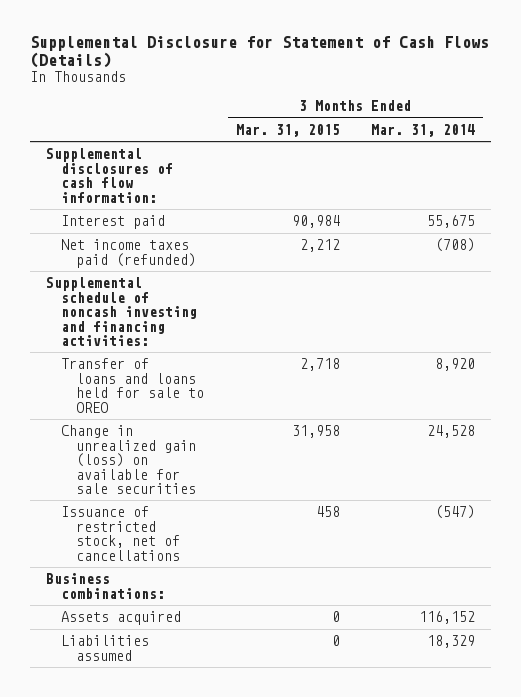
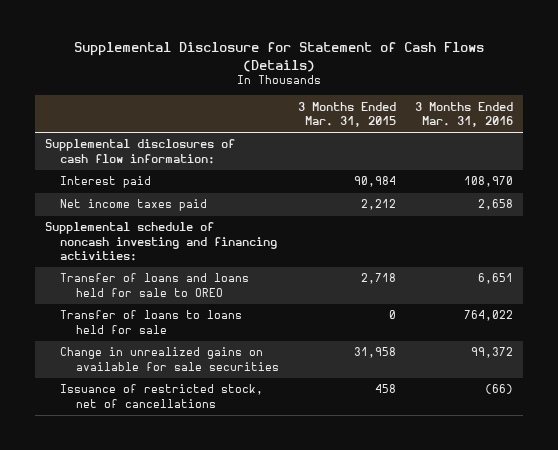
- | 3 Months Ended Mar. 31, 2015 | 3 Months Ended Mar. 31, 2014
+ | 3 Months Ended Mar. 31, 2015 | 3 Months Ended Mar. 31, 2016
- Net income taxes paid (refunded) | 2,212 | (708)
+ Net income taxes paid | 2,212 | 2,658
- Change in unrealized gain (loss) on available for sale securities | 31,958 | 24,528
+ Transfer of loans to loans held for sale | 0 | 764,022
+ Change in unrealized gains on available for sale securities | 31,958 | 99,372
- Business combinations:
- Assets acquired | 0 | 116,152
- Liabilities assumed | 0 | 18,329

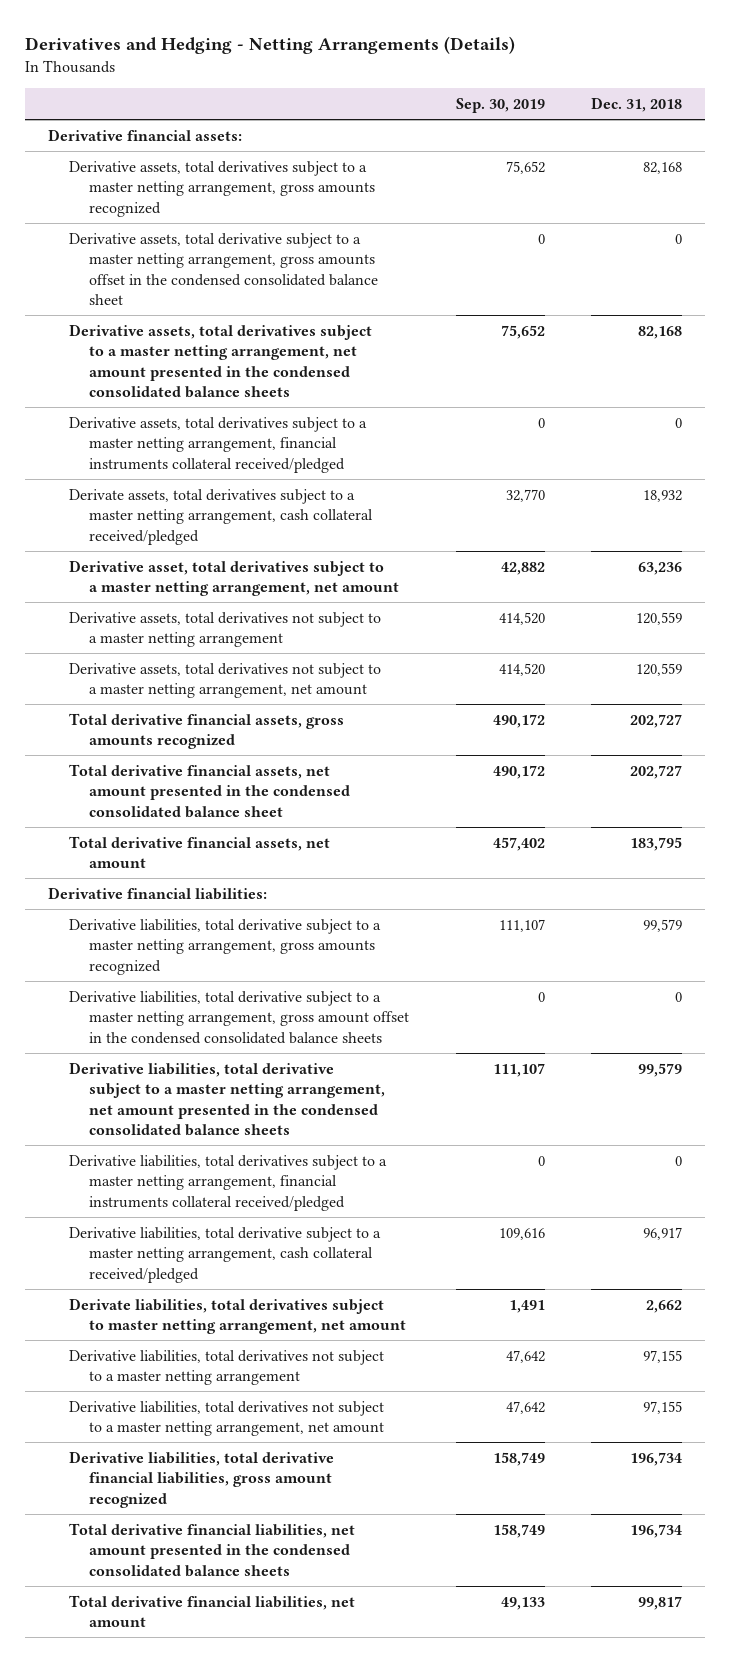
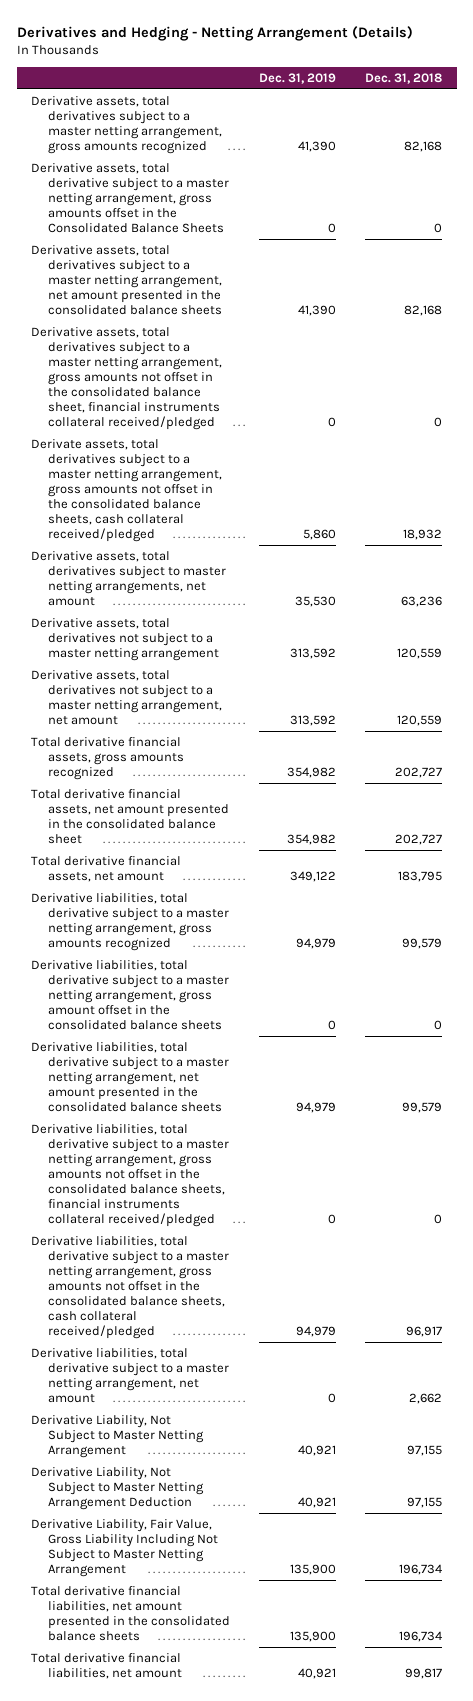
- Derivatives and Hedging - Netting Arrangements (Details)
+ Derivatives and Hedging - Netting Arrangement (Details)
- | Sep. 30, 2019 | Dec. 31, 2018
+ | Dec. 31, 2019 | Dec. 31, 2018
- Derivative financial assets:
- Derivative assets, total derivative subject to a master netting arrangement, gross amounts offset in the condensed consolidated balance sheet | 0 | 0
- Derivative assets, total derivatives subject to a master netting arrangement, net amount presented in the condensed consolidated balance sheets | 75,652 | 82,168
- Derivative assets, total derivatives subject to a master netting arrangement, financial instruments collateral received/pledged | 0 | 0
- Derivate assets, total derivatives subject to a master netting arrangement, cash collateral received/pledged | 32,770 | 18,932
- Derivative asset, total derivatives subject to a master netting arrangement, net amount | 42,882 | 63,236
+ Derivative assets, total derivative subject to a master netting arrangement, gross amounts offset in the Consolidated Balance Sheets | 0 | 0
+ Derivative assets, total derivatives subject to a master netting arrangement, net amount presented in the consolidated balance sheets | 41,390 | 82,168
+ Derivative assets, total derivatives subject to a master netting arrangement, gross amounts not offset in the consolidated balance sheet, financial instruments collateral received/pledged | 0 | 0
+ Derivate assets, total derivatives subject to a master netting arrangement, gross amounts not offset in the consolidated balance sheets, cash collateral received/pledged | 5,860 | 18,932
+ Derivative assets, total derivatives subject to master netting arrangements, net amount | 35,530 | 63,236
- Total derivative financial assets, net amount presented in the condensed consolidated balance sheet | 490,172 | 202,727
+ Total derivative financial assets, net amount presented in the consolidated balance sheet | 354,982 | 202,727
- Derivative financial liabilities:
- Derivative liabilities, total derivative subject to a master netting arrangement, gross amount offset in the condensed consolidated balance sheets | 0 | 0
- Derivative liabilities, total derivative subject to a master netting arrangement, net amount presented in the condensed consolidated balance sheets | 111,107 | 99,579
- Derivative liabilities, total derivatives subject to a master netting arrangement, financial instruments collateral received/pledged | 0 | 0
- Derivative liabilities, total derivative subject to a master netting arrangement, cash collateral received/pledged | 109,616 | 96,917
- Derivate liabilities, total derivatives subject to master netting arrangement, net amount | 1,491 | 2,662
- Derivative liabilities, total derivatives not subject to a master netting arrangement | 47,642 | 97,155
- Derivative liabilities, total derivatives not subject to a master netting arrangement, net amount | 47,642 | 97,155
- Derivative liabilities, total derivative financial liabilities, gross amount recognized | 158,749 | 196,734
- Total derivative financial liabilities, net amount presented in the condensed consolidated balance sheets | 158,749 | 196,734
+ Derivative liabilities, total derivative subject to a master netting arrangement, gross amount offset in the consolidated balance sheets | 0 | 0
+ Derivative liabilities, total derivative subject to a master netting arrangement, net amount presented in the consolidated balance sheets | 94,979 | 99,579
+ Derivative liabilities, total derivative subject to a master netting arrangement, gross amounts not offset in the consolidated balance sheets, financial instruments collateral received/pledged | 0 | 0
+ Derivative liabilities, total derivative subject to a master netting arrangement, gross amounts not offset in the consolidated balance sheets, cash collateral received/pledged | 94,979 | 96,917
+ Derivative liabilities, total derivative subject to a master netting arrangement, net amount | 0 | 2,662
+ Derivative Liability, Not Subject to Master Netting Arrangement | 40,921 | 97,155
+ Derivative Liability, Not Subject to Master Netting Arrangement Deduction | 40,921 | 97,155
+ Derivative Liability, Fair Value, Gross Liability Including Not Subject to Master Netting Arrangement | 135,900 | 196,734
+ Total derivative financial liabilities, net amount presented in the consolidated balance sheets | 135,900 | 196,734

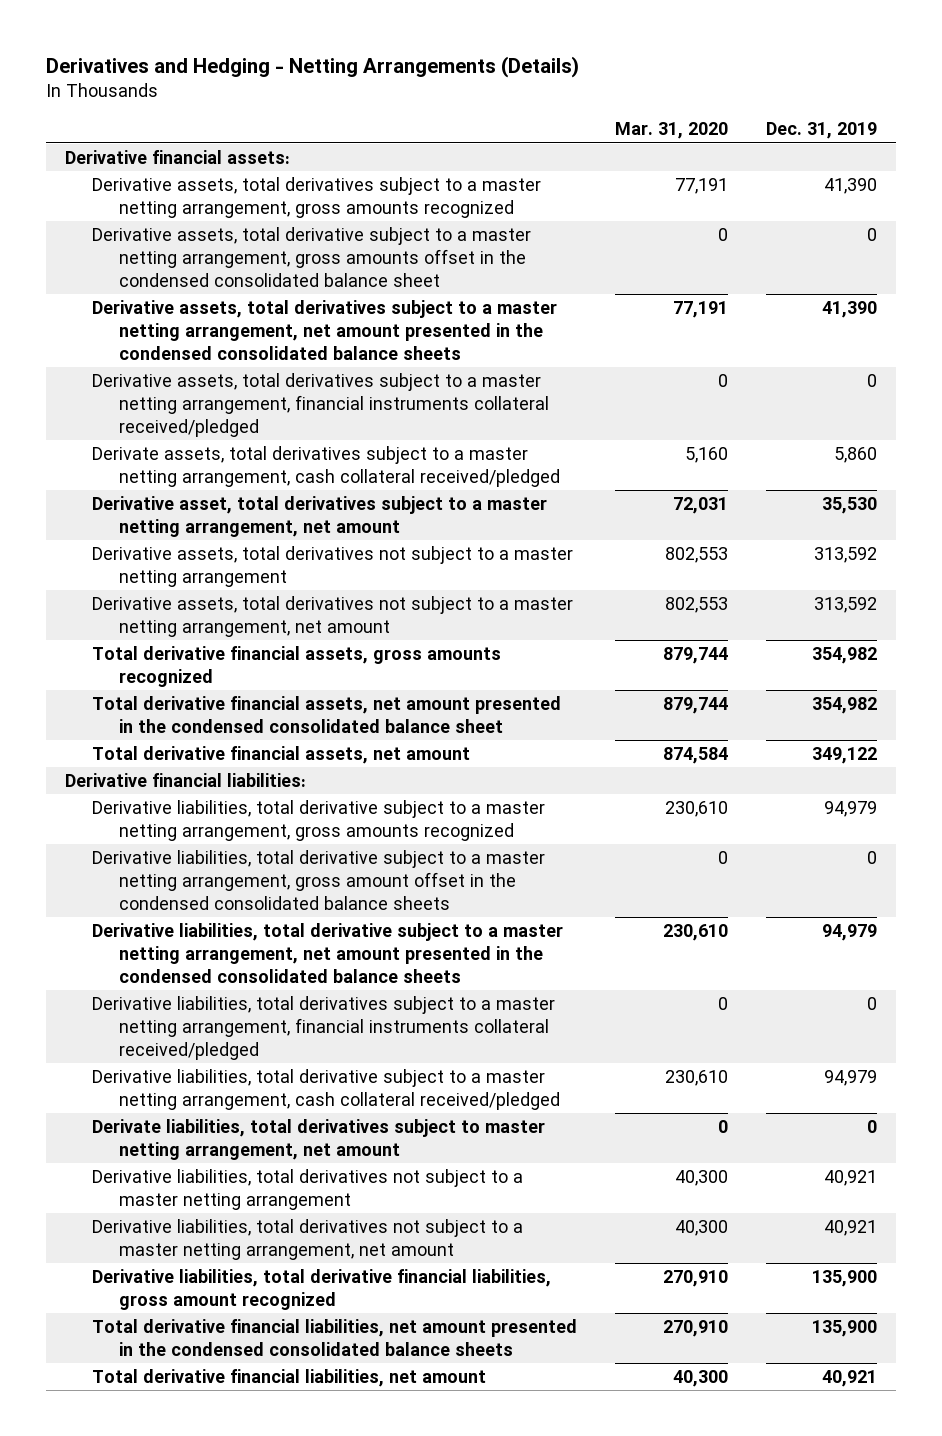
- Derivatives and Hedging - Netting Arrangement (Details)
+ Derivatives and Hedging - Netting Arrangements (Details)
- | Dec. 31, 2019 | Dec. 31, 2018
+ | Mar. 31, 2020 | Dec. 31, 2019
+ Derivative financial assets:
- Derivative assets, total derivative subject to a master netting arrangement, gross amounts offset in the Consolidated Balance Sheets | 0 | 0
- Derivative assets, total derivatives subject to a master netting arrangement, net amount presented in the consolidated balance sheets | 41,390 | 82,168
- Derivative assets, total derivatives subject to a master netting arrangement, gross amounts not offset in the consolidated balance sheet, financial instruments collateral received/pledged | 0 | 0
- Derivate assets, total derivatives subject to a master netting arrangement, gross amounts not offset in the consolidated balance sheets, cash collateral received/pledged | 5,860 | 18,932
- Derivative assets, total derivatives subject to master netting arrangements, net amount | 35,530 | 63,236
+ Derivative assets, total derivative subject to a master netting arrangement, gross amounts offset in the condensed consolidated balance sheet | 0 | 0
+ Derivative assets, total derivatives subject to a master netting arrangement, net amount presented in the condensed consolidated balance sheets | 77,191 | 41,390
+ Derivative assets, total derivatives subject to a master netting arrangement, financial instruments collateral received/pledged | 0 | 0
+ Derivate assets, total derivatives subject to a master netting arrangement, cash collateral received/pledged | 5,160 | 5,860
+ Derivative asset, total derivatives subject to a master netting arrangement, net amount | 72,031 | 35,530
- Total derivative financial assets, net amount presented in the consolidated balance sheet | 354,982 | 202,727
+ Total derivative financial assets, net amount presented in the condensed consolidated balance sheet | 879,744 | 354,982
+ Derivative financial liabilities:
- Derivative liabilities, total derivative subject to a master netting arrangement, gross amount offset in the consolidated balance sheets | 0 | 0
- Derivative liabilities, total derivative subject to a master netting arrangement, net amount presented in the consolidated balance sheets | 94,979 | 99,579
- Derivative liabilities, total derivative subject to a master netting arrangement, gross amounts not offset in the consolidated balance sheets, financial instruments collateral received/pledged | 0 | 0
- Derivative liabilities, total derivative subject to a master netting arrangement, gross amounts not offset in the consolidated balance sheets, cash collateral received/pledged | 94,979 | 96,917
- Derivative liabilities, total derivative subject to a master netting arrangement, net amount | 0 | 2,662
- Derivative Liability, Not Subject to Master Netting Arrangement | 40,921 | 97,155
- Derivative Liability, Not Subject to Master Netting Arrangement Deduction | 40,921 | 97,155
- Derivative Liability, Fair Value, Gross Liability Including Not Subject to Master Netting Arrangement | 135,900 | 196,734
- Total derivative financial liabilities, net amount presented in the consolidated balance sheets | 135,900 | 196,734
+ Derivative liabilities, total derivative subject to a master netting arrangement, gross amount offset in the condensed consolidated balance sheets | 0 | 0
+ Derivative liabilities, total derivative subject to a master netting arrangement, net amount presented in the condensed consolidated balance sheets | 230,610 | 94,979
+ Derivative liabilities, total derivatives subject to a master netting arrangement, financial instruments collateral received/pledged | 0 | 0
+ Derivative liabilities, total derivative subject to a master netting arrangement, cash collateral received/pledged | 230,610 | 94,979
+ Derivate liabilities, total derivatives subject to master netting arrangement, net amount | 0 | 0
+ Derivative liabilities, total derivatives not subject to a master netting arrangement | 40,300 | 40,921
+ Derivative liabilities, total derivatives not subject to a master netting arrangement, net amount | 40,300 | 40,921
+ Derivative liabilities, total derivative financial liabilities, gross amount recognized | 270,910 | 135,900
+ Total derivative financial liabilities, net amount presented in the condensed consolidated balance sheets | 270,910 | 135,900

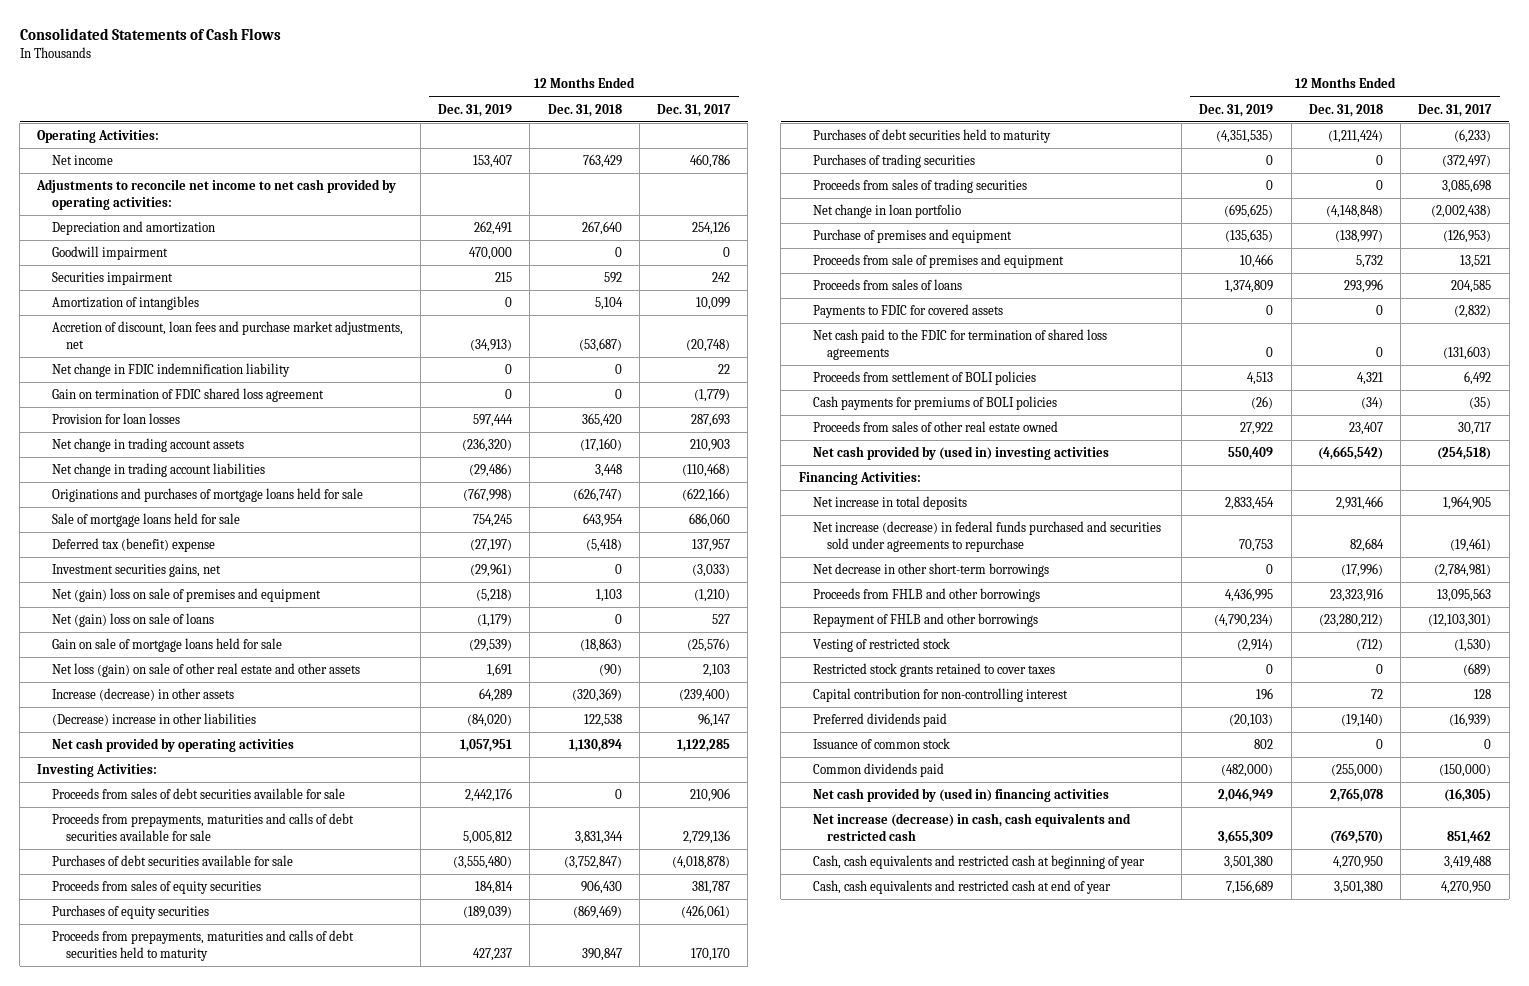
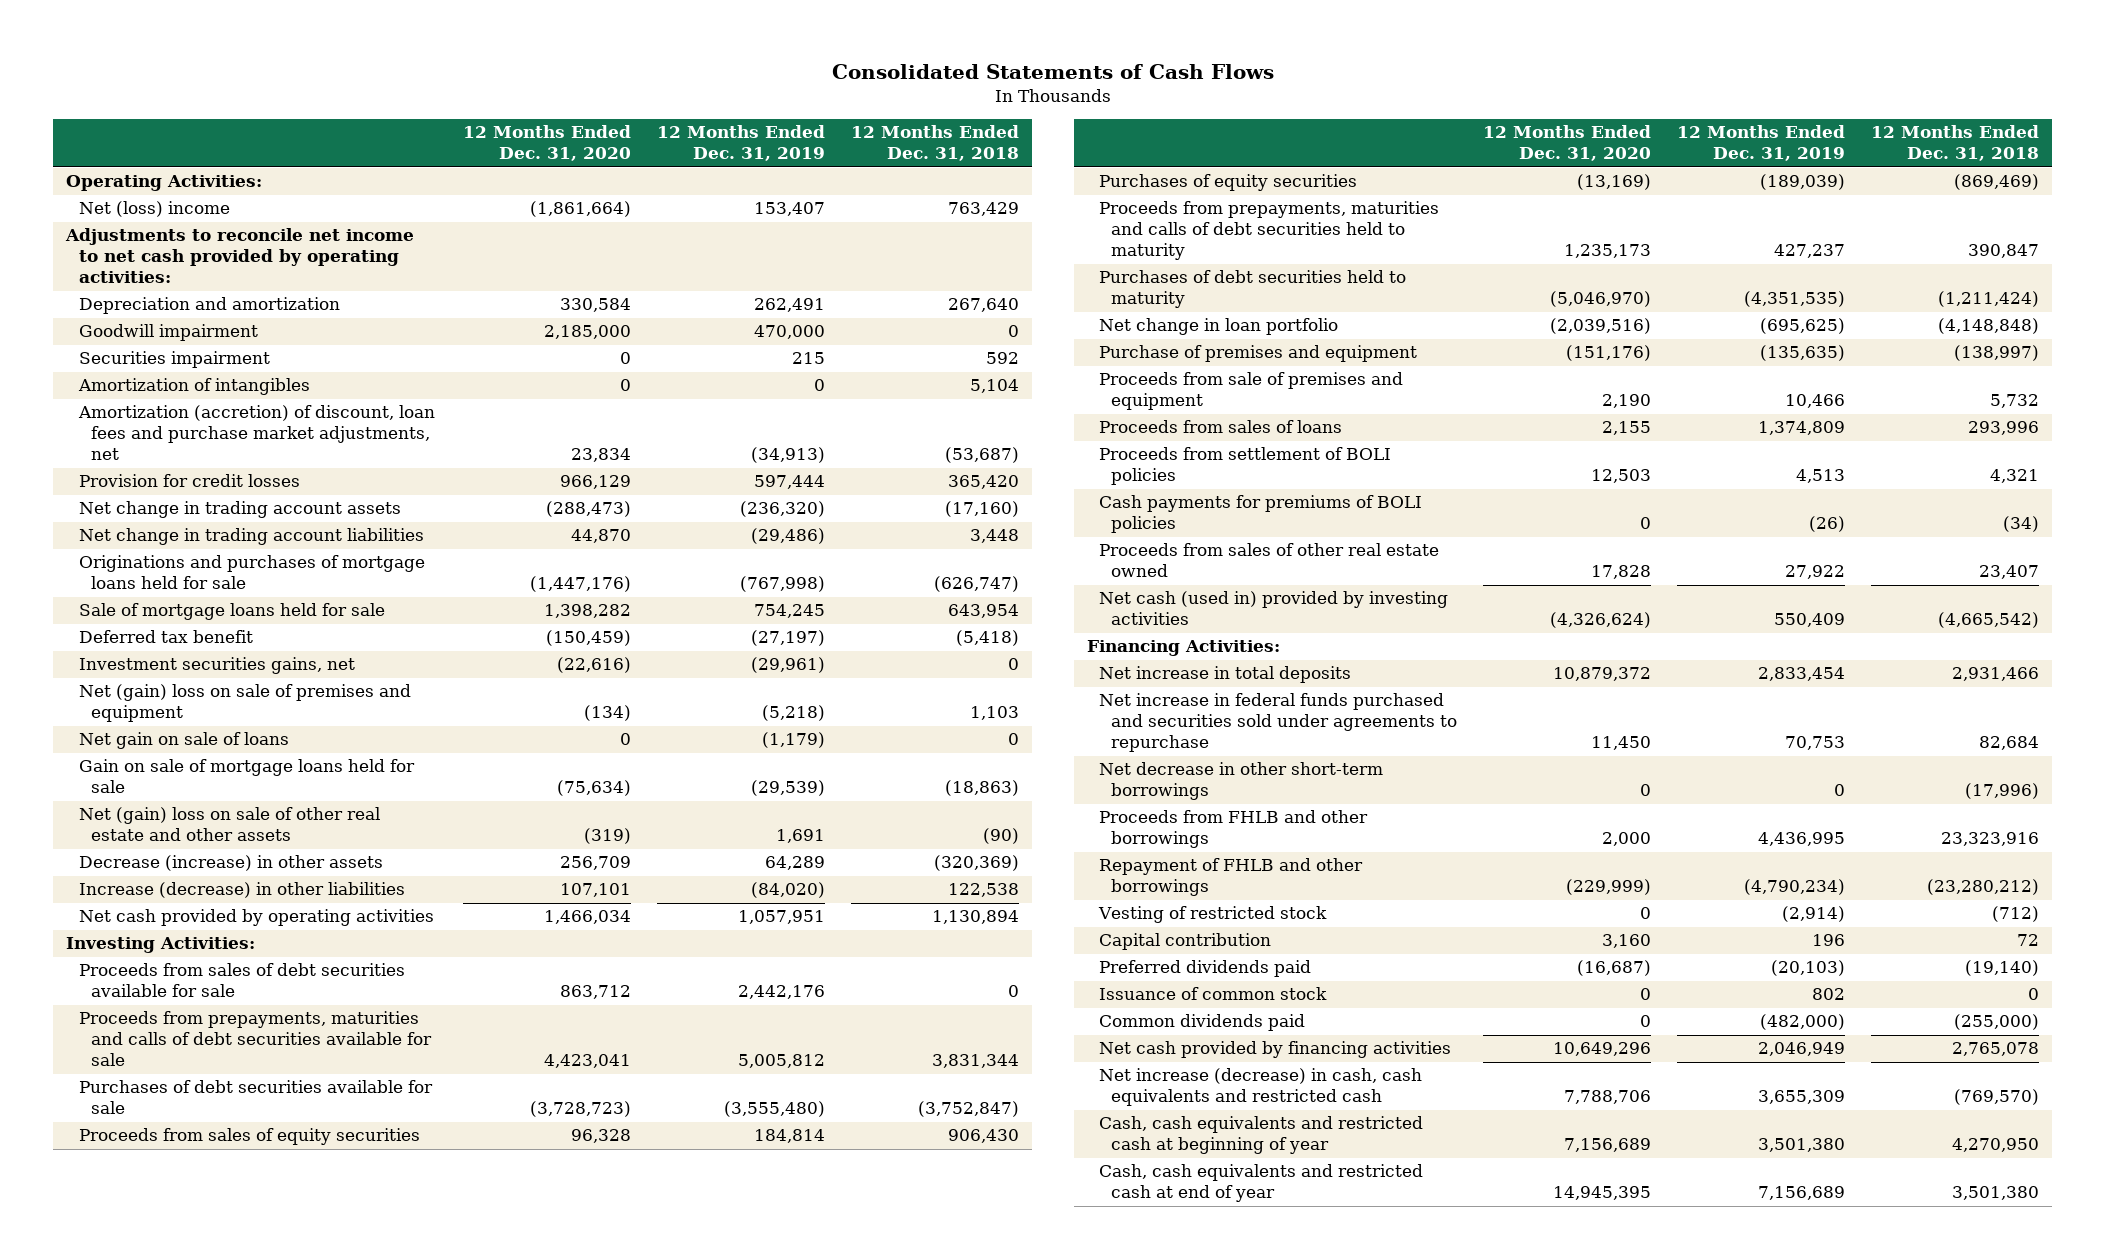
- | 12 Months Ended Dec. 31, 2019 | 12 Months Ended Dec. 31, 2018 | 12 Months Ended Dec. 31, 2017
+ | 12 Months Ended Dec. 31, 2020 | 12 Months Ended Dec. 31, 2019 | 12 Months Ended Dec. 31, 2018
- Net income | 153,407 | 763,429 | 460,786
+ Net (loss) income | (1,861,664) | 153,407 | 763,429
- Accretion of discount, loan fees and purchase market adjustments, net | (34,913) | (53,687) | (20,748)
- Net change in FDIC indemnification liability | 0 | 0 | 22
- Gain on termination of FDIC shared loss agreement | 0 | 0 | (1,779)
- Provision for loan losses | 597,444 | 365,420 | 287,693
+ Amortization (accretion) of discount, loan fees and purchase market adjustments, net | 23,834 | (34,913) | (53,687)
+ Provision for credit losses | 966,129 | 597,444 | 365,420
- Deferred tax (benefit) expense | (27,197) | (5,418) | 137,957
+ Deferred tax benefit | (150,459) | (27,197) | (5,418)
- Net (gain) loss on sale of loans | (1,179) | 0 | 527
+ Net gain on sale of loans | 0 | (1,179) | 0
- Net loss (gain) on sale of other real estate and other assets | 1,691 | (90) | 2,103
- Increase (decrease) in other assets | 64,289 | (320,369) | (239,400)
- (Decrease) increase in other liabilities | (84,020) | 122,538 | 96,147
+ Net (gain) loss on sale of other real estate and other assets | (319) | 1,691 | (90)
+ Decrease (increase) in other assets | 256,709 | 64,289 | (320,369)
+ Increase (decrease) in other liabilities | 107,101 | (84,020) | 122,538
- Purchases of trading securities | 0 | 0 | (372,497)
- Proceeds from sales of trading securities | 0 | 0 | 3,085,698
- Payments to FDIC for covered assets | 0 | 0 | (2,832)
- Net cash paid to the FDIC for termination of shared loss agreements | 0 | 0 | (131,603)
- Net cash provided by (used in) investing activities | 550,409 | (4,665,542) | (254,518)
+ Net cash (used in) provided by investing activities | (4,326,624) | 550,409 | (4,665,542)
- Net increase (decrease) in federal funds purchased and securities sold under agreements to repurchase | 70,753 | 82,684 | (19,461)
+ Net increase in federal funds purchased and securities sold under agreements to repurchase | 11,450 | 70,753 | 82,684
- Restricted stock grants retained to cover taxes | 0 | 0 | (689)
- Capital contribution for non-controlling interest | 196 | 72 | 128
+ Capital contribution | 3,160 | 196 | 72
- Net cash provided by (used in) financing activities | 2,046,949 | 2,765,078 | (16,305)
+ Net cash provided by financing activities | 10,649,296 | 2,046,949 | 2,765,078

